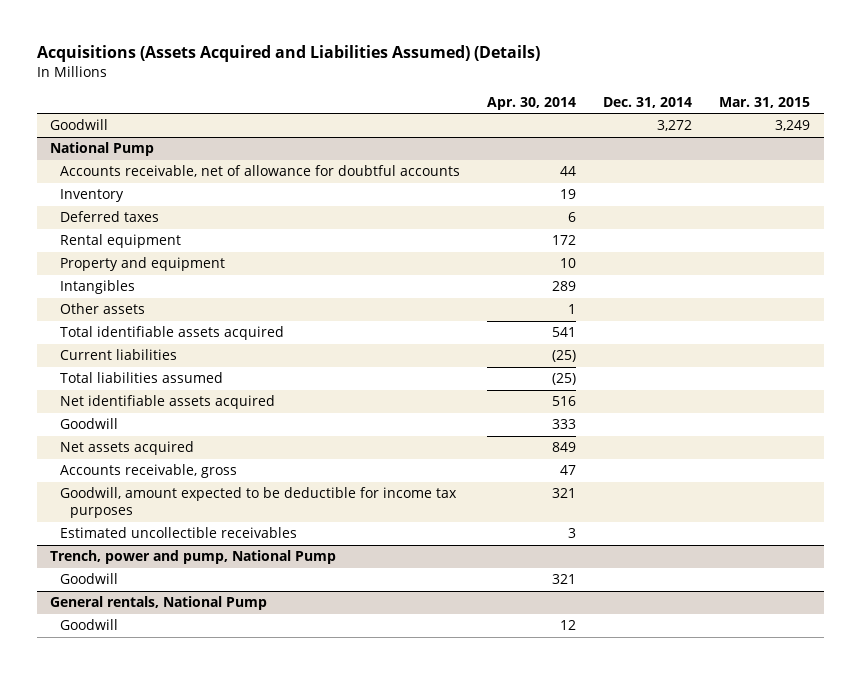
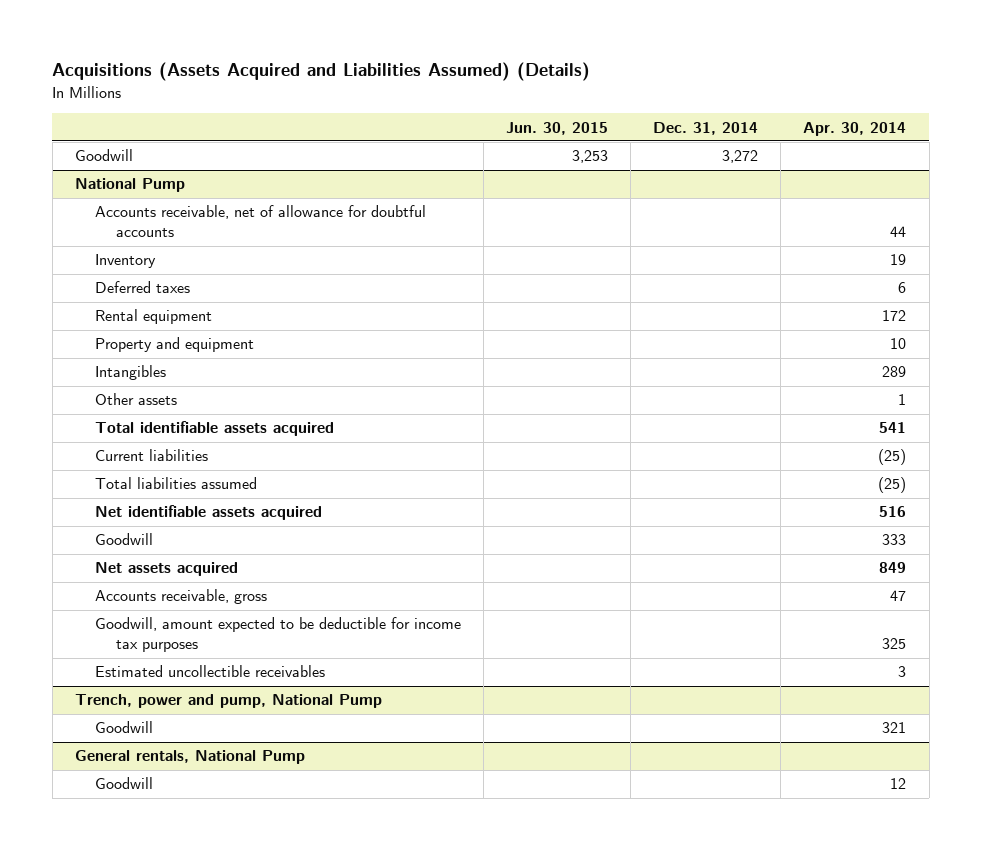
- | Apr. 30, 2014 | Dec. 31, 2014 | Mar. 31, 2015
+ | Jun. 30, 2015 | Dec. 31, 2014 | Apr. 30, 2014
@ National Pump
- Goodwill, amount expected to be deductible for income tax purposes | 321 | |
+ Goodwill, amount expected to be deductible for income tax purposes | | | 325

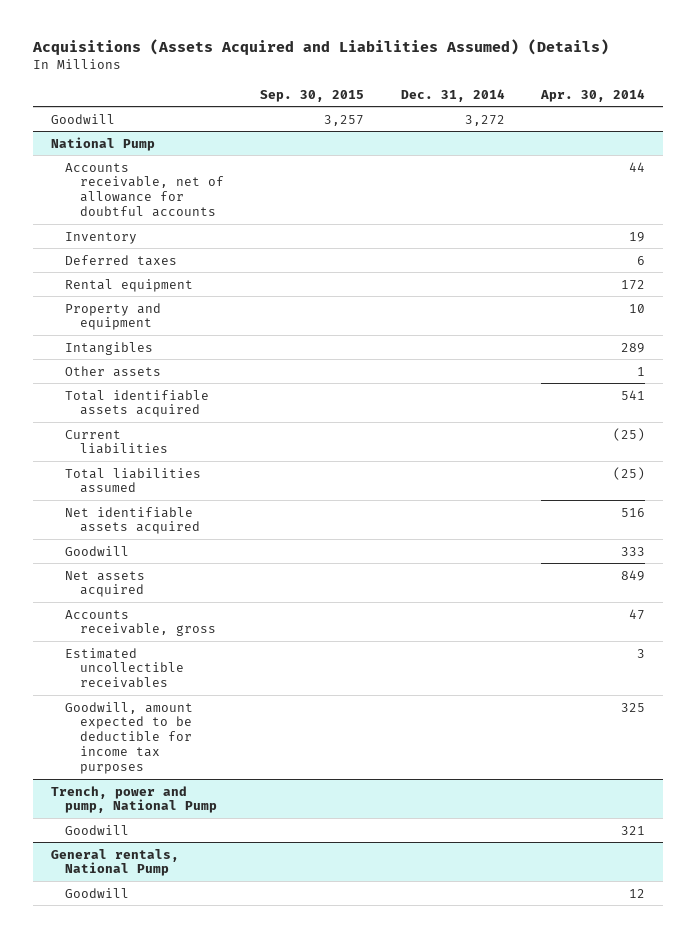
- | Jun. 30, 2015 | Dec. 31, 2014 | Apr. 30, 2014
+ | Sep. 30, 2015 | Dec. 31, 2014 | Apr. 30, 2014
@ National Pump
moved down: Goodwill, amount expected to be deductible for income tax purposes | | | 325

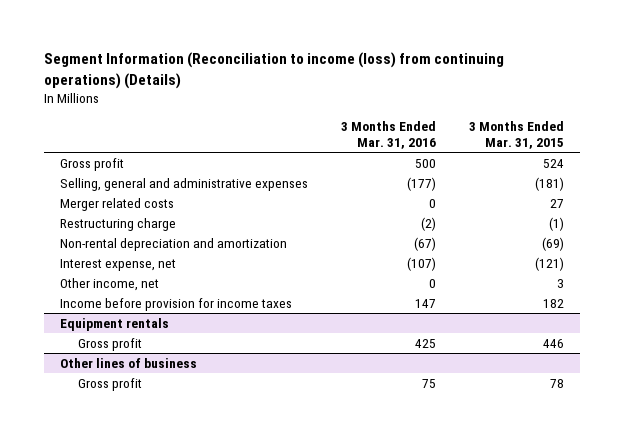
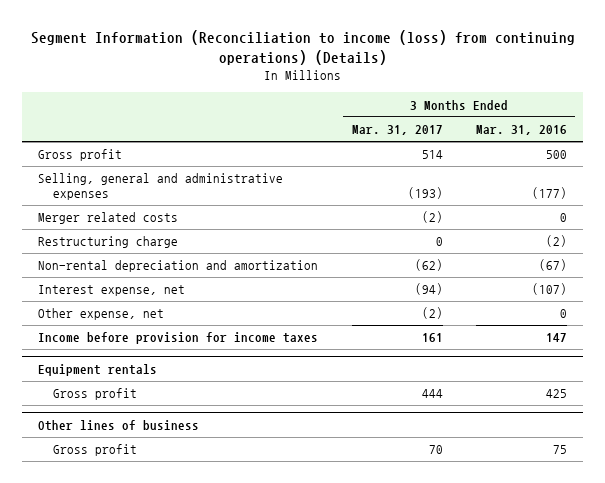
- | 3 Months Ended Mar. 31, 2016 | 3 Months Ended Mar. 31, 2015
+ | 3 Months Ended Mar. 31, 2017 | 3 Months Ended Mar. 31, 2016
- Other income, net | 0 | 3
+ Other expense, net | (2) | 0

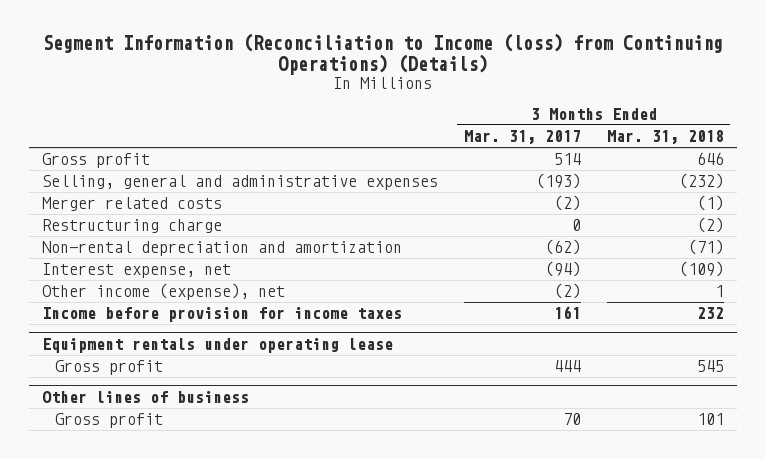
- Segment Information (Reconciliation to income (loss) from continuing operations) (Details)
+ Segment Information (Reconciliation to Income (loss) from Continuing Operations) (Details)
- | 3 Months Ended Mar. 31, 2017 | 3 Months Ended Mar. 31, 2016
+ | 3 Months Ended Mar. 31, 2017 | 3 Months Ended Mar. 31, 2018
- Other expense, net | (2) | 0
+ Other income (expense), net | (2) | 1
- Equipment rentals
+ Equipment rentals under operating lease

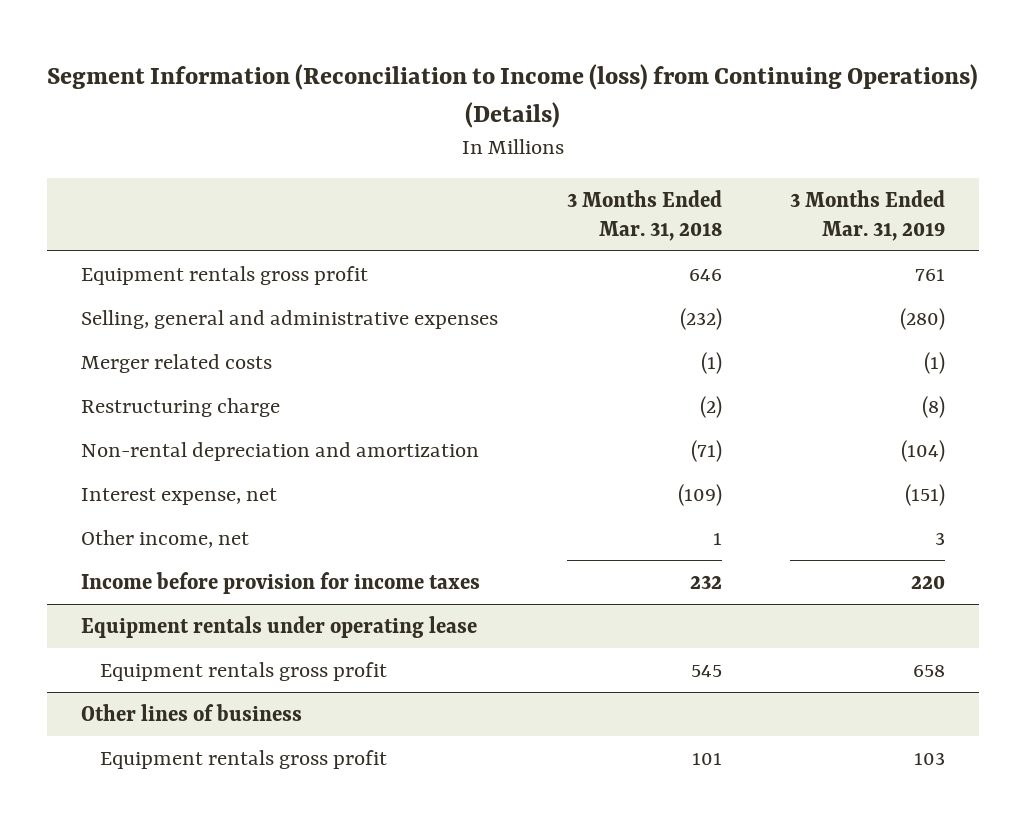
- | 3 Months Ended Mar. 31, 2017 | 3 Months Ended Mar. 31, 2018
+ | 3 Months Ended Mar. 31, 2018 | 3 Months Ended Mar. 31, 2019
- Gross profit | 514 | 646
+ Equipment rentals gross profit | 646 | 761
- Other income (expense), net | (2) | 1
+ Other income, net | 1 | 3
@ Equipment rentals under operating lease
- Gross profit | 444 | 545
+ Equipment rentals gross profit | 545 | 658
@ Other lines of business
- Gross profit | 70 | 101
+ Equipment rentals gross profit | 101 | 103

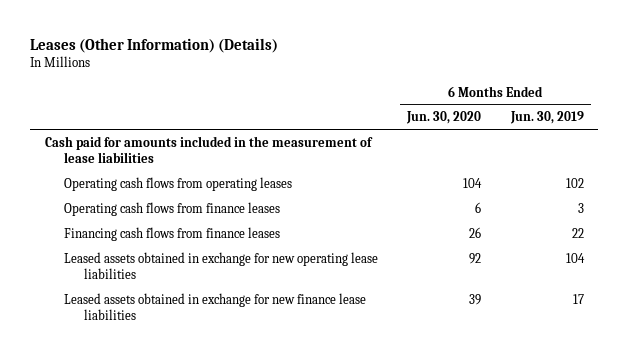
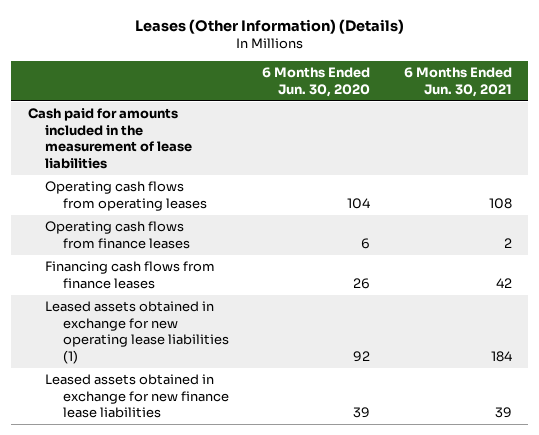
- | 6 Months Ended Jun. 30, 2020 | 6 Months Ended Jun. 30, 2019
+ | 6 Months Ended Jun. 30, 2020 | 6 Months Ended Jun. 30, 2021
- Leased assets obtained in exchange for new operating lease liabilities | 92 | 104
+ Leased assets obtained in exchange for new operating lease liabilities (1) | 92 | 184

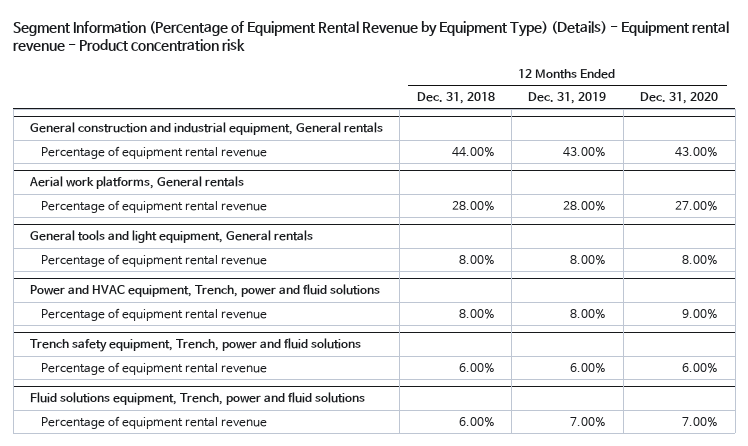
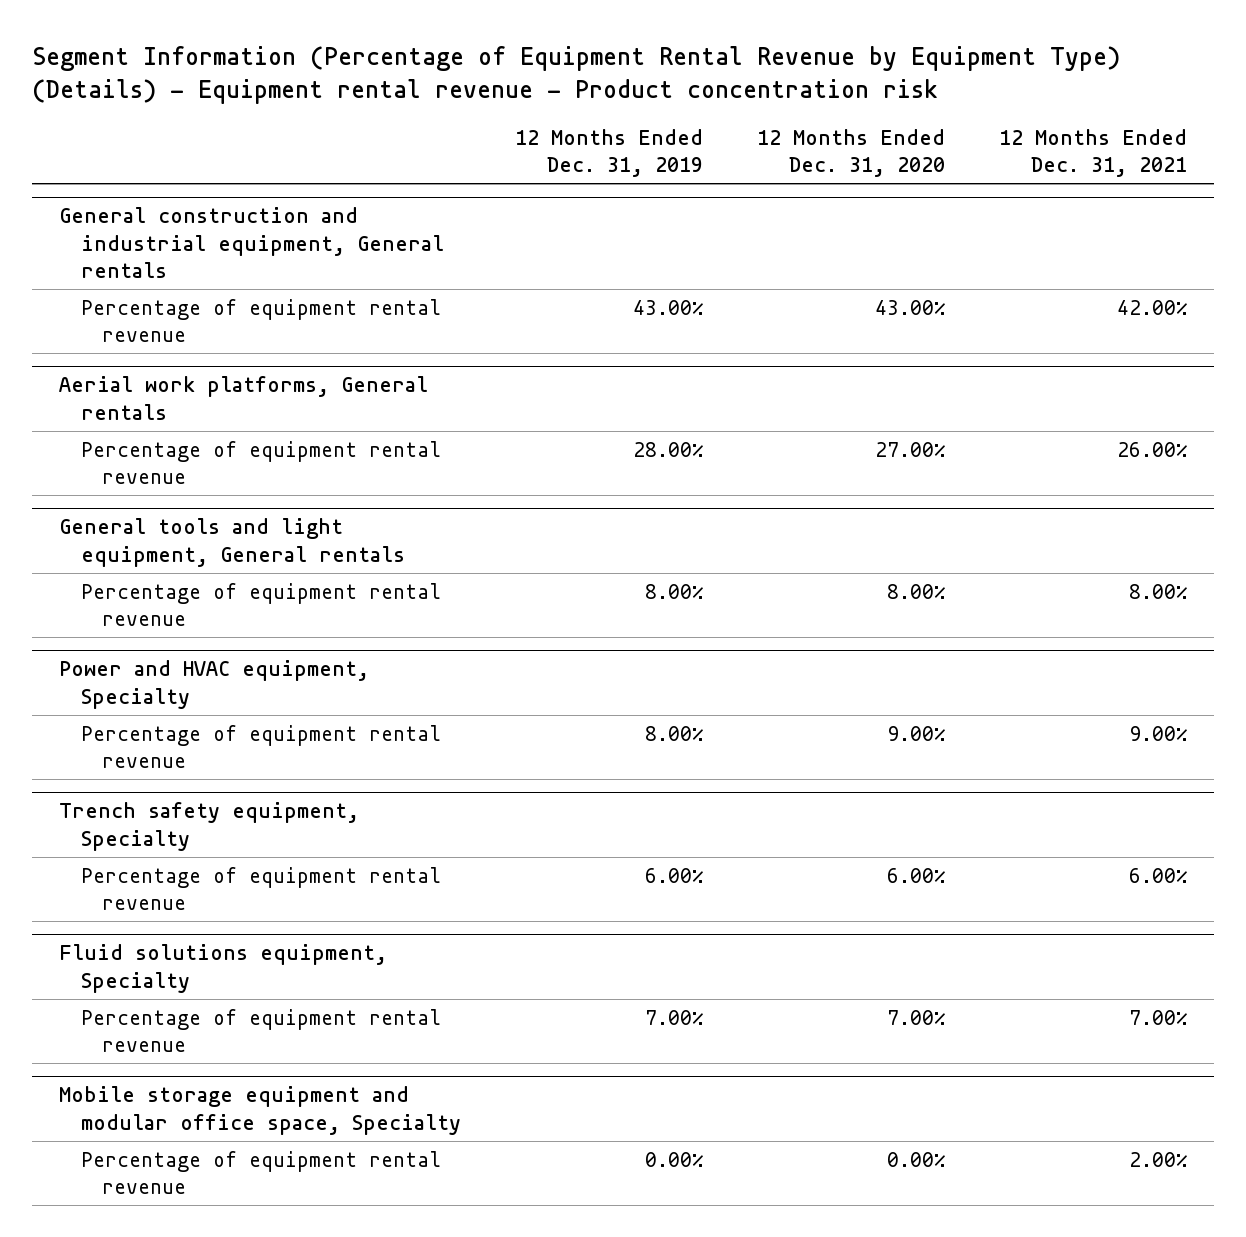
- | 12 Months Ended Dec. 31, 2018 | 12 Months Ended Dec. 31, 2019 | 12 Months Ended Dec. 31, 2020
+ | 12 Months Ended Dec. 31, 2019 | 12 Months Ended Dec. 31, 2020 | 12 Months Ended Dec. 31, 2021
- Power and HVAC equipment, Trench, power and fluid solutions
+ Power and HVAC equipment, Specialty
- Trench safety equipment, Trench, power and fluid solutions
+ Trench safety equipment, Specialty
- Fluid solutions equipment, Trench, power and fluid solutions
+ Fluid solutions equipment, Specialty
+ Mobile storage equipment and modular office space, Specialty
+ Percentage of equipment rental revenue | 0.00% | 0.00% | 2.00%

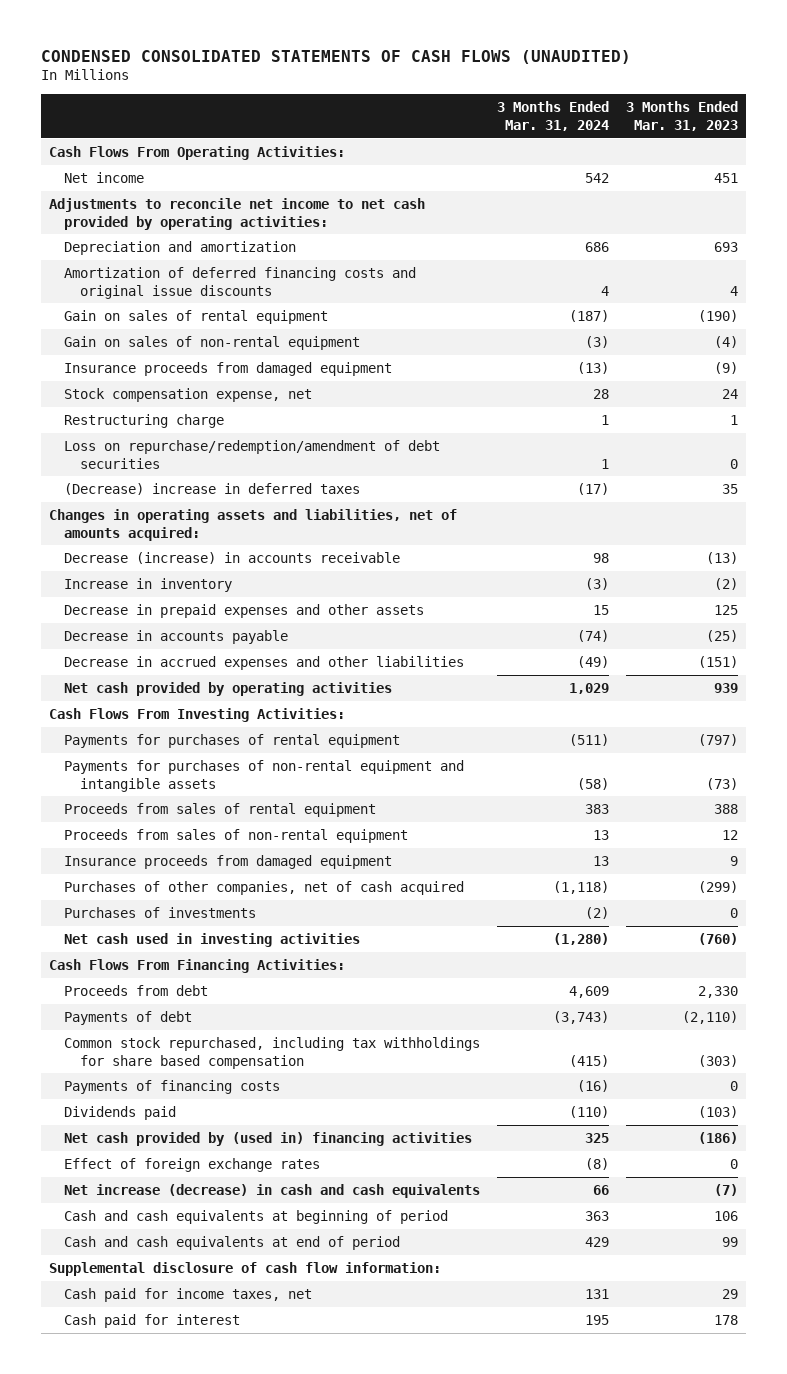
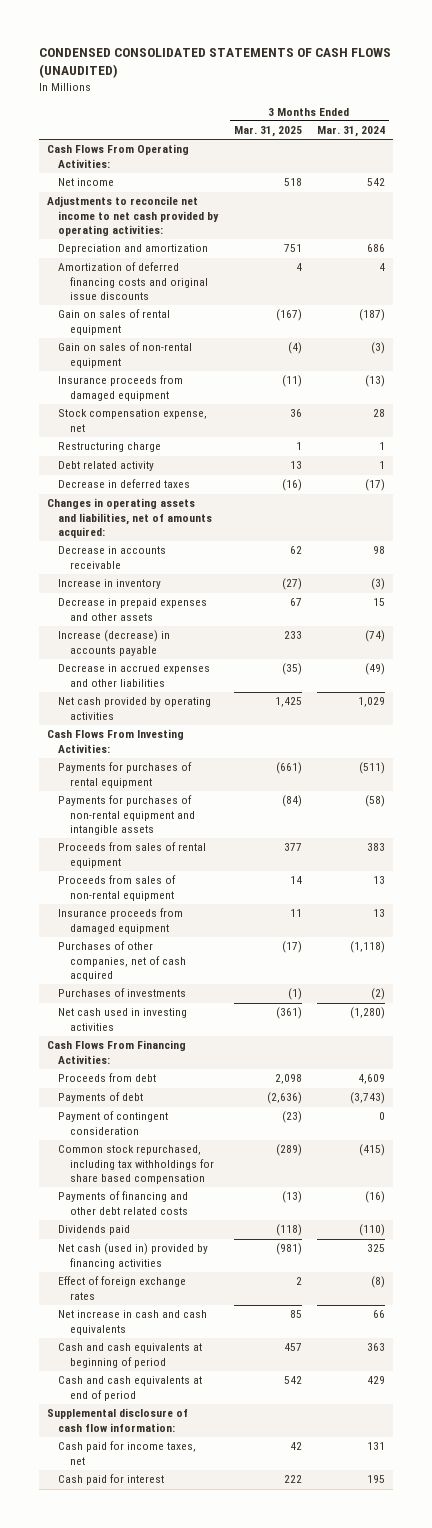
- | 3 Months Ended Mar. 31, 2024 | 3 Months Ended Mar. 31, 2023
+ | 3 Months Ended Mar. 31, 2025 | 3 Months Ended Mar. 31, 2024
- Loss on repurchase/redemption/amendment of debt securities | 1 | 0
- (Decrease) increase in deferred taxes | (17) | 35
+ Debt related activity | 13 | 1
+ Decrease in deferred taxes | (16) | (17)
- Decrease (increase) in accounts receivable | 98 | (13)
+ Decrease in accounts receivable | 62 | 98
- Decrease in accounts payable | (74) | (25)
+ Increase (decrease) in accounts payable | 233 | (74)
+ Payment of contingent consideration | (23) | 0
- Payments of financing costs | (16) | 0
+ Payments of financing and other debt related costs | (13) | (16)
- Net cash provided by (used in) financing activities | 325 | (186)
+ Net cash (used in) provided by financing activities | (981) | 325
- Net increase (decrease) in cash and cash equivalents | 66 | (7)
+ Net increase in cash and cash equivalents | 85 | 66

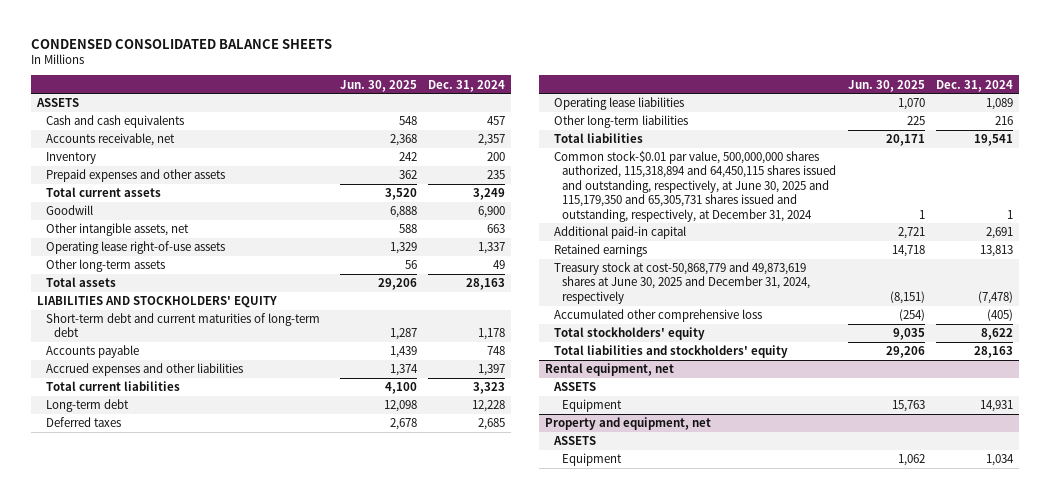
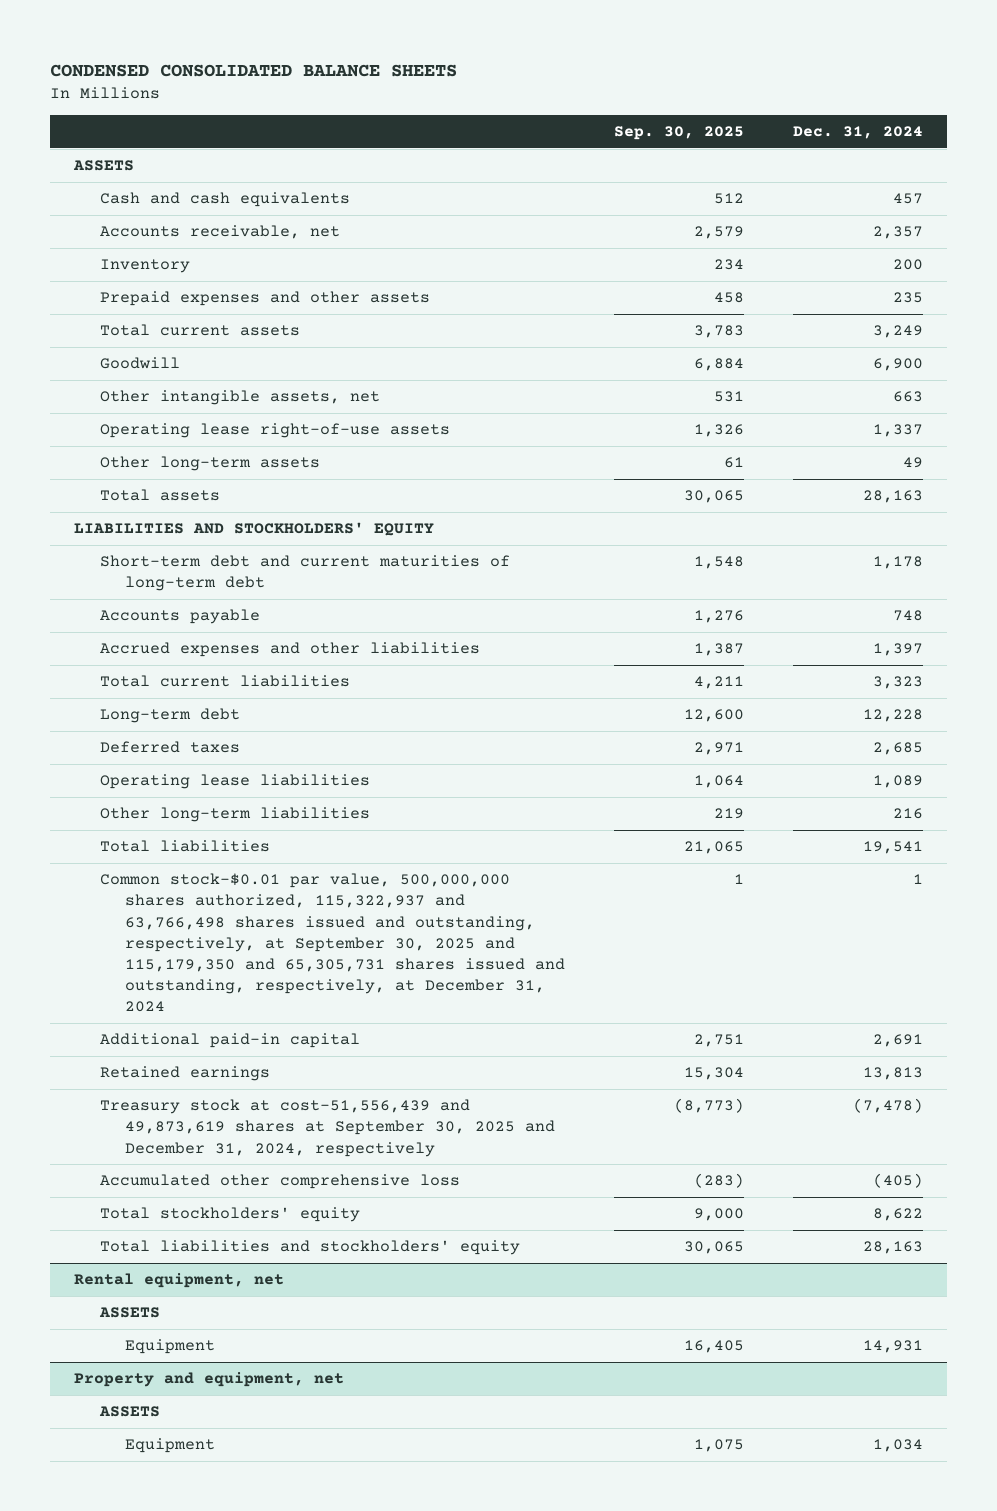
- | Jun. 30, 2025 | Dec. 31, 2024
+ | Sep. 30, 2025 | Dec. 31, 2024
- Common stock-$0.01 par value, 500,000,000 shares authorized, 115,318,894 and 64,450,115 shares issued and outstanding, respectively, at June 30, 2025 and 115,179,350 and 65,305,731 shares issued and outstanding, respectively, at December 31, 2024 | 1 | 1
+ Common stock-$0.01 par value, 500,000,000 shares authorized, 115,322,937 and 63,766,498 shares issued and outstanding, respectively, at September 30, 2025 and 115,179,350 and 65,305,731 shares issued and outstanding, respectively, at December 31, 2024 | 1 | 1
- Treasury stock at cost-50,868,779 and 49,873,619 shares at June 30, 2025 and December 31, 2024, respectively | (8,151) | (7,478)
+ Treasury stock at cost-51,556,439 and 49,873,619 shares at September 30, 2025 and December 31, 2024, respectively | (8,773) | (7,478)

